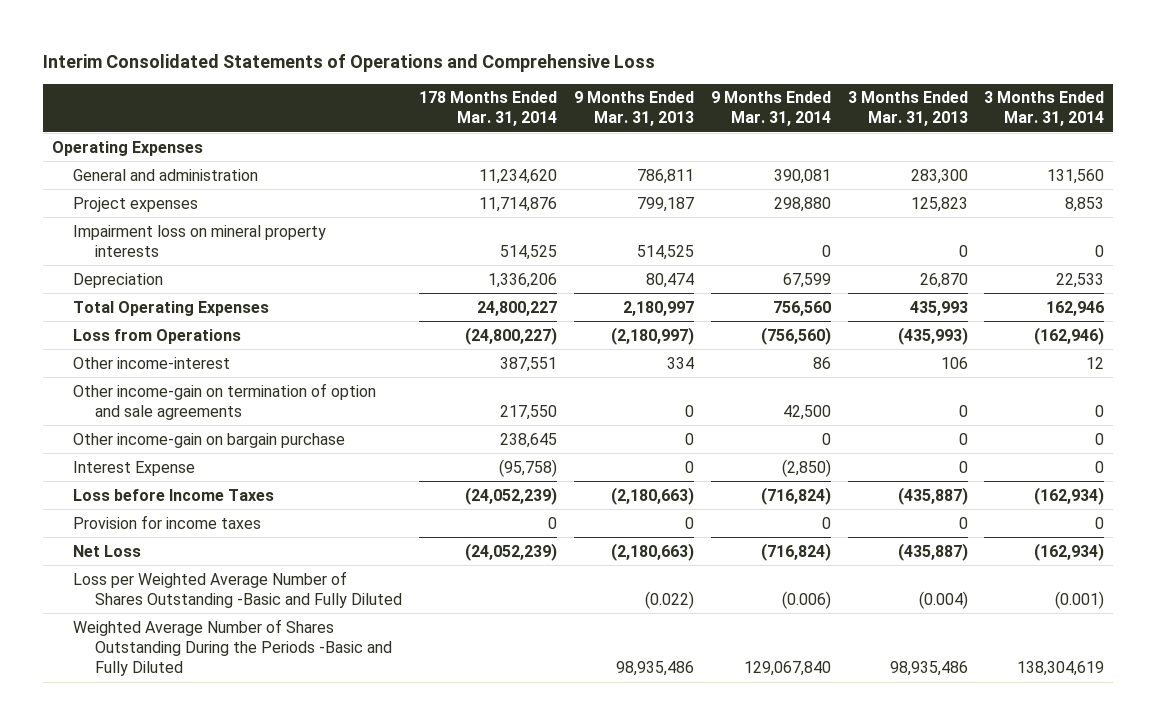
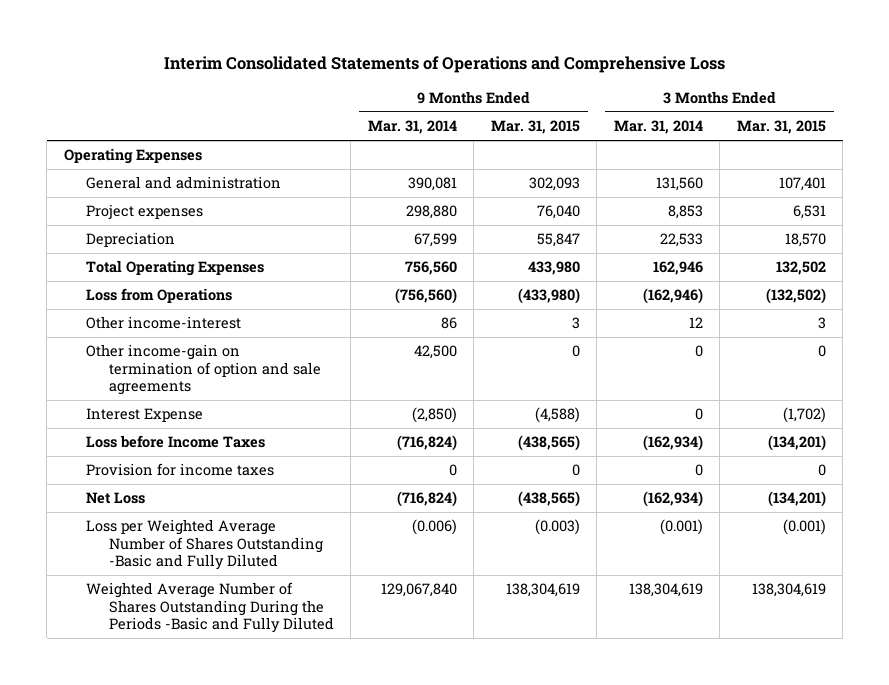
- | 178 Months Ended Mar. 31, 2014 | 9 Months Ended Mar. 31, 2013 | 9 Months Ended Mar. 31, 2014 | 3 Months Ended Mar. 31, 2013 | 3 Months Ended Mar. 31, 2014
+ | 9 Months Ended Mar. 31, 2014 | 9 Months Ended Mar. 31, 2015 | 3 Months Ended Mar. 31, 2014 | 3 Months Ended Mar. 31, 2015
- Impairment loss on mineral property interests | 514,525 | 514,525 | 0 | 0 | 0
- Other income-gain on bargain purchase | 238,645 | 0 | 0 | 0 | 0

